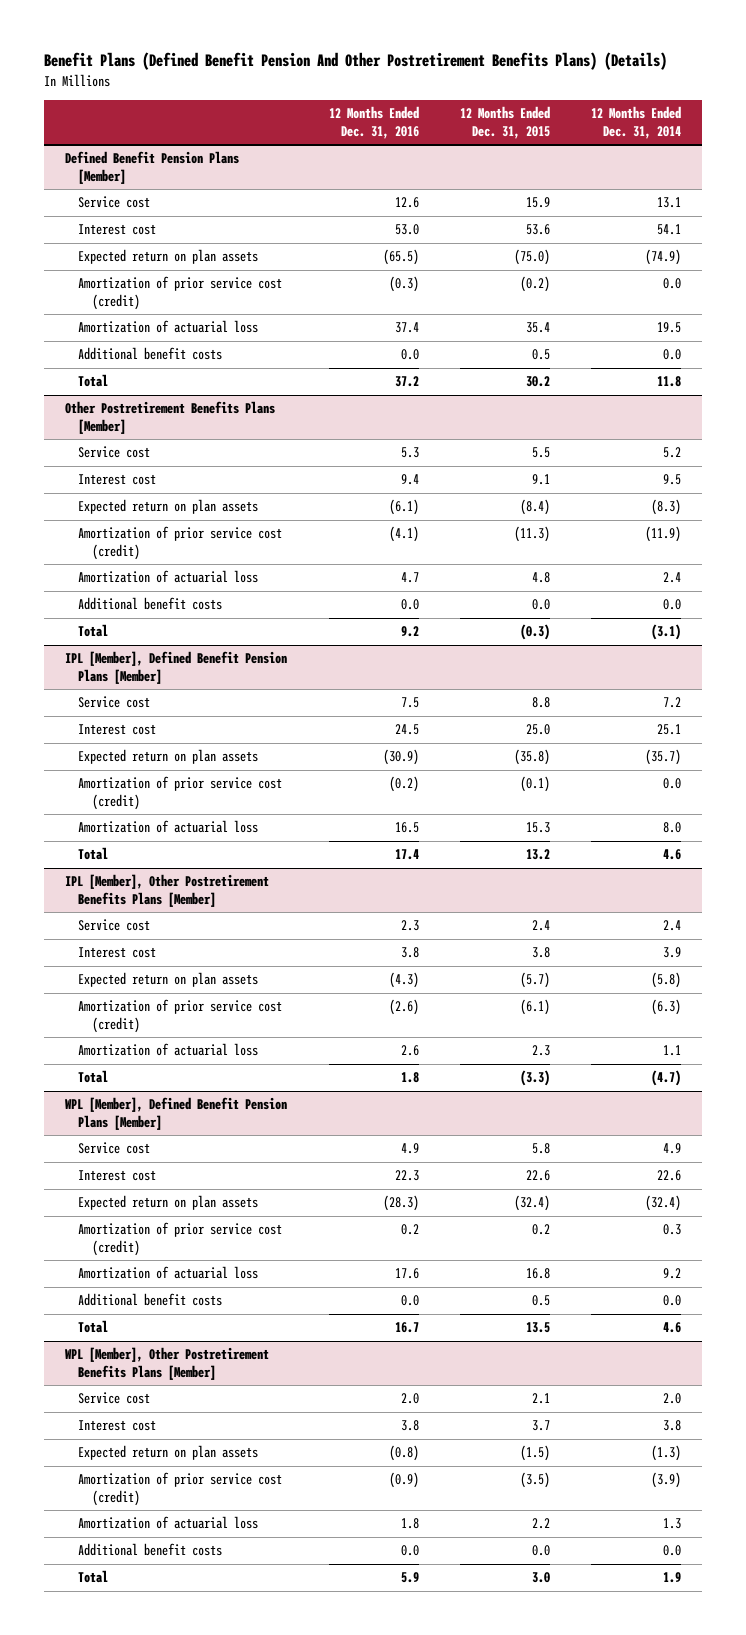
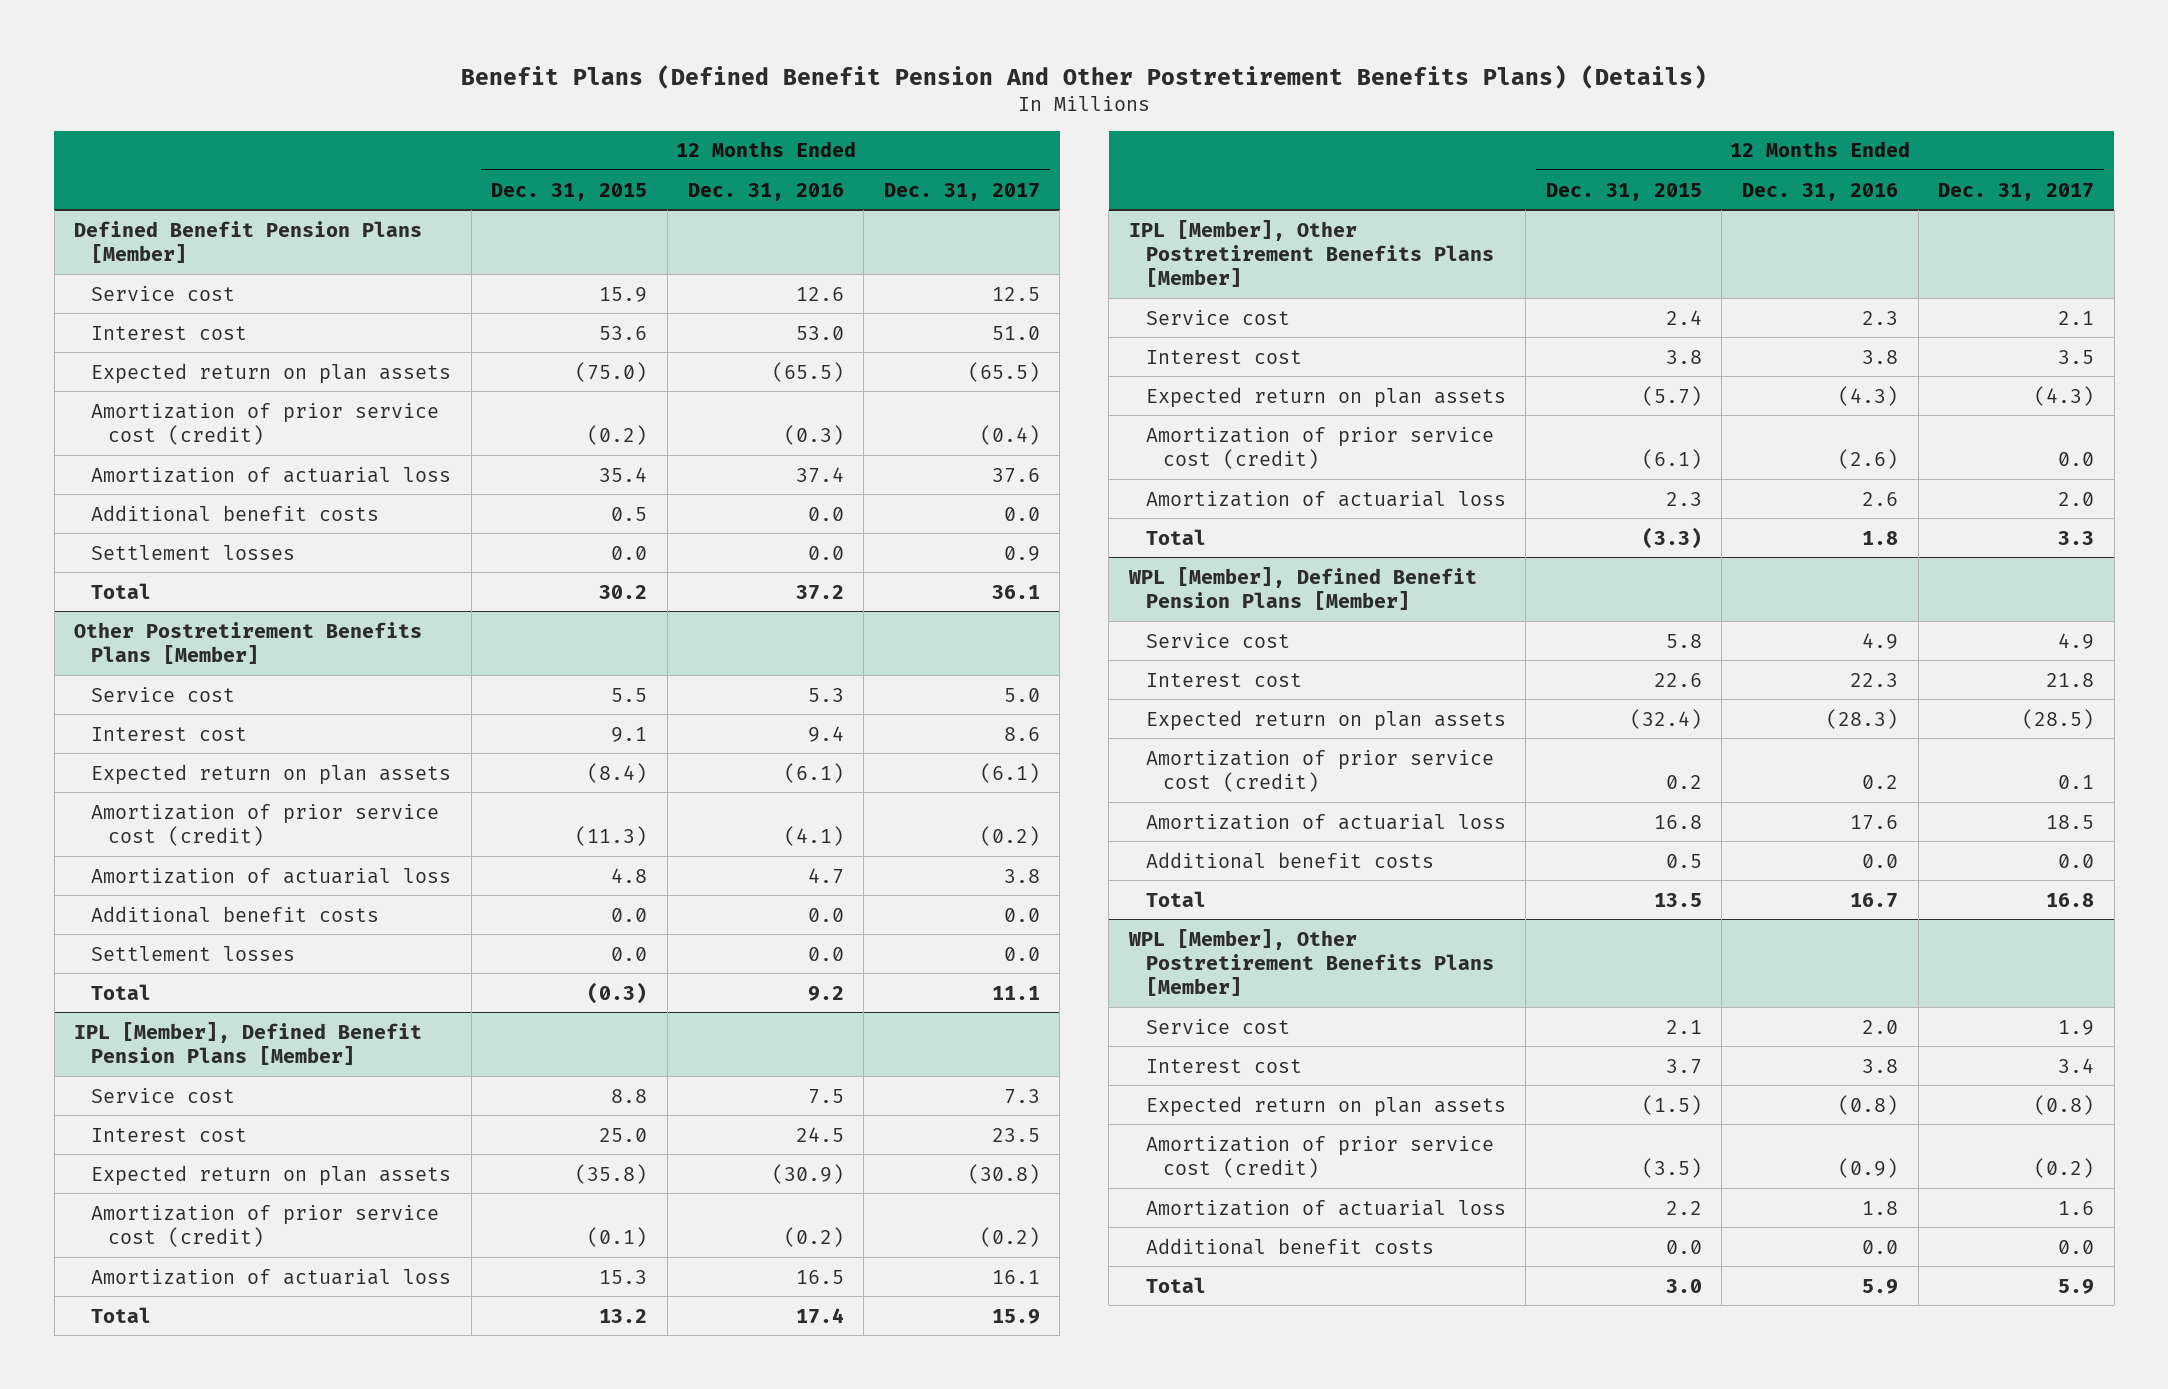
- | 12 Months Ended Dec. 31, 2016 | 12 Months Ended Dec. 31, 2015 | 12 Months Ended Dec. 31, 2014
+ | 12 Months Ended Dec. 31, 2015 | 12 Months Ended Dec. 31, 2016 | 12 Months Ended Dec. 31, 2017
@ Defined Benefit Pension Plans [Member]
+ Settlement losses | 0.0 | 0.0 | 0.9
@ Other Postretirement Benefits Plans [Member]
+ Settlement losses | 0.0 | 0.0 | 0.0

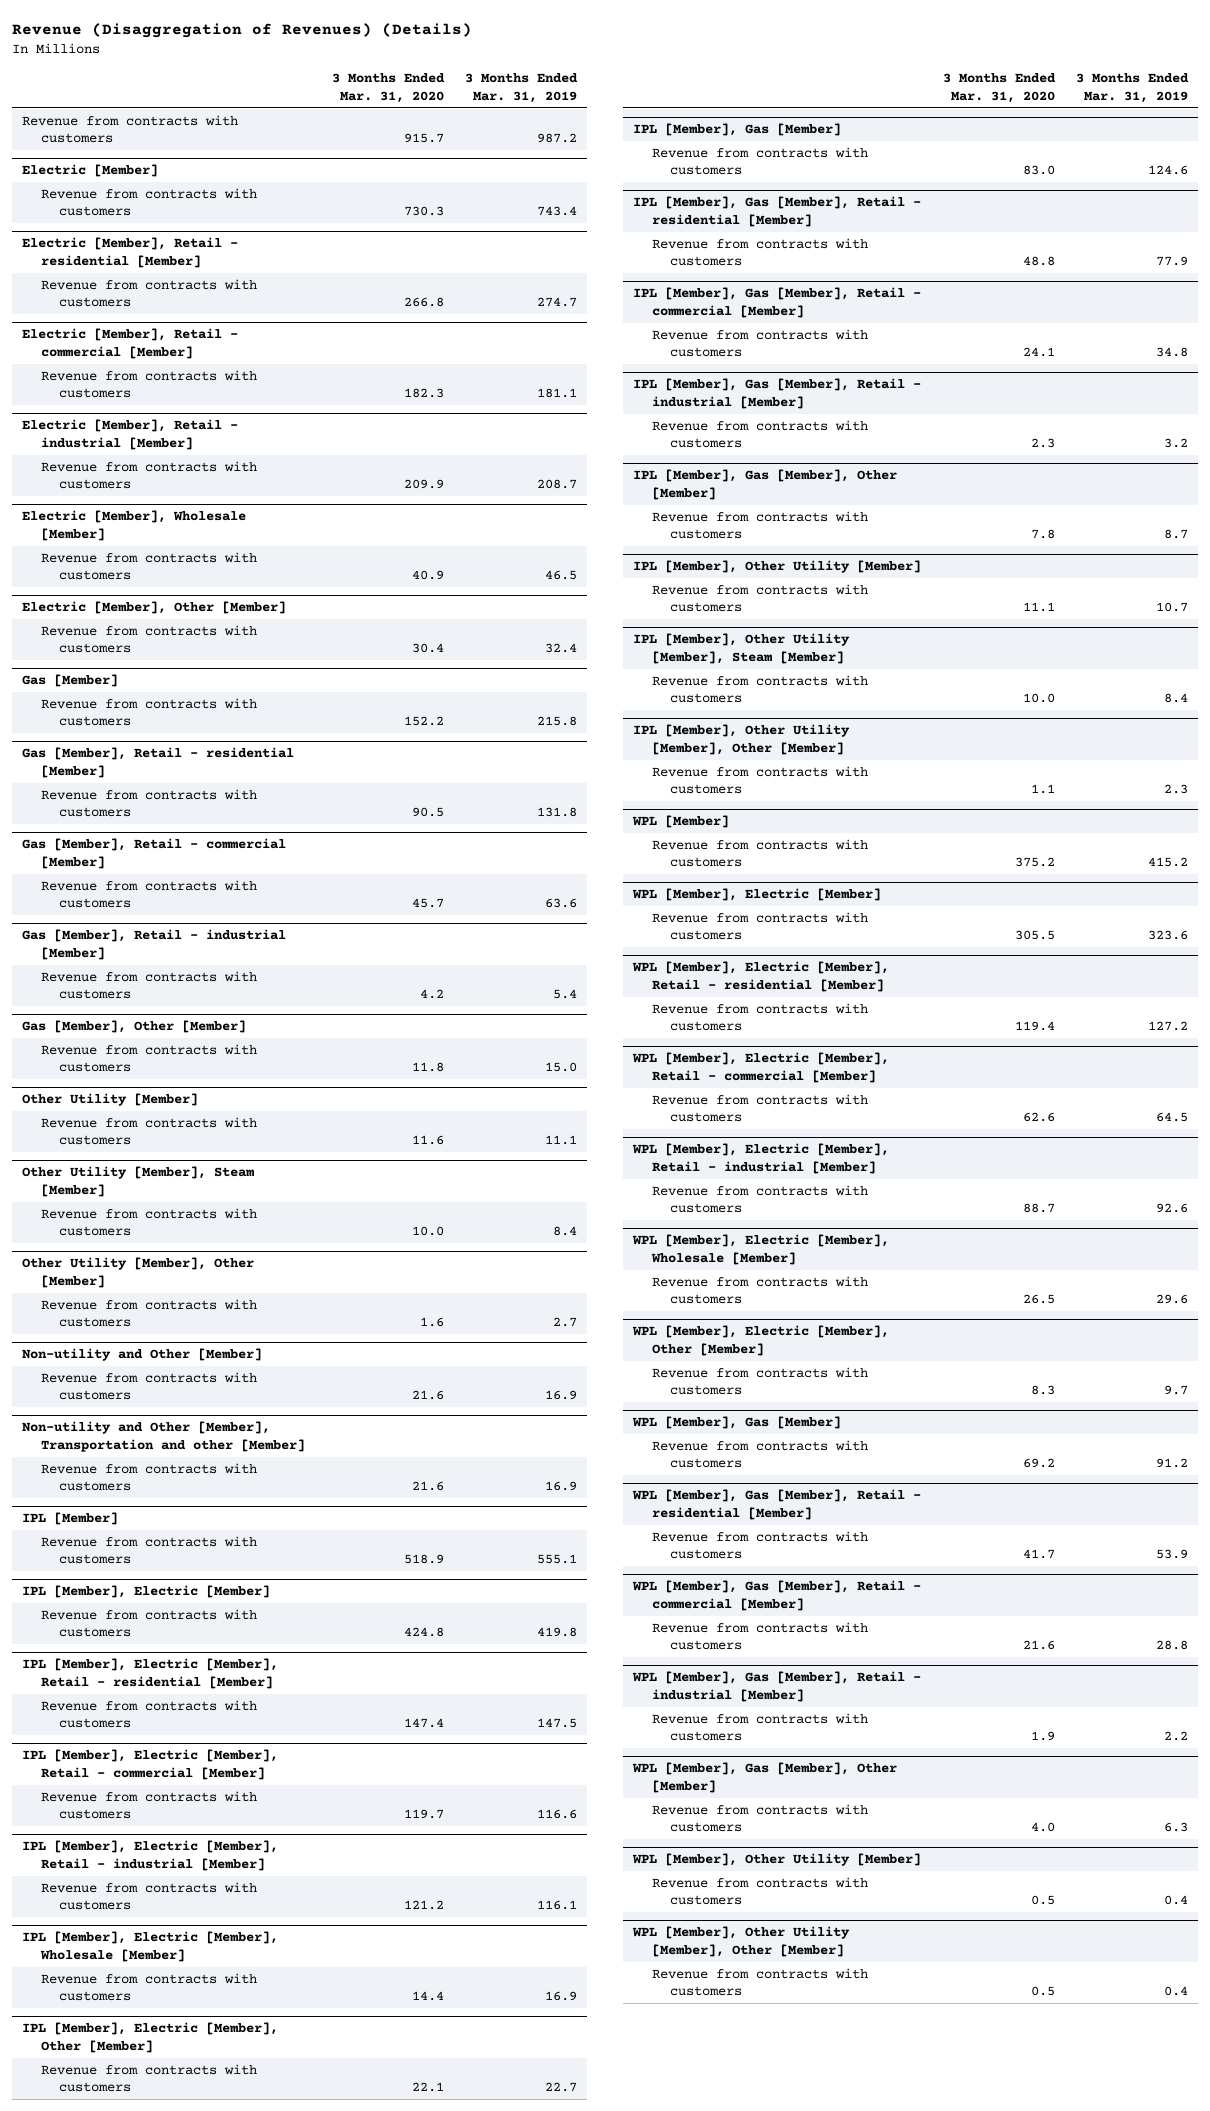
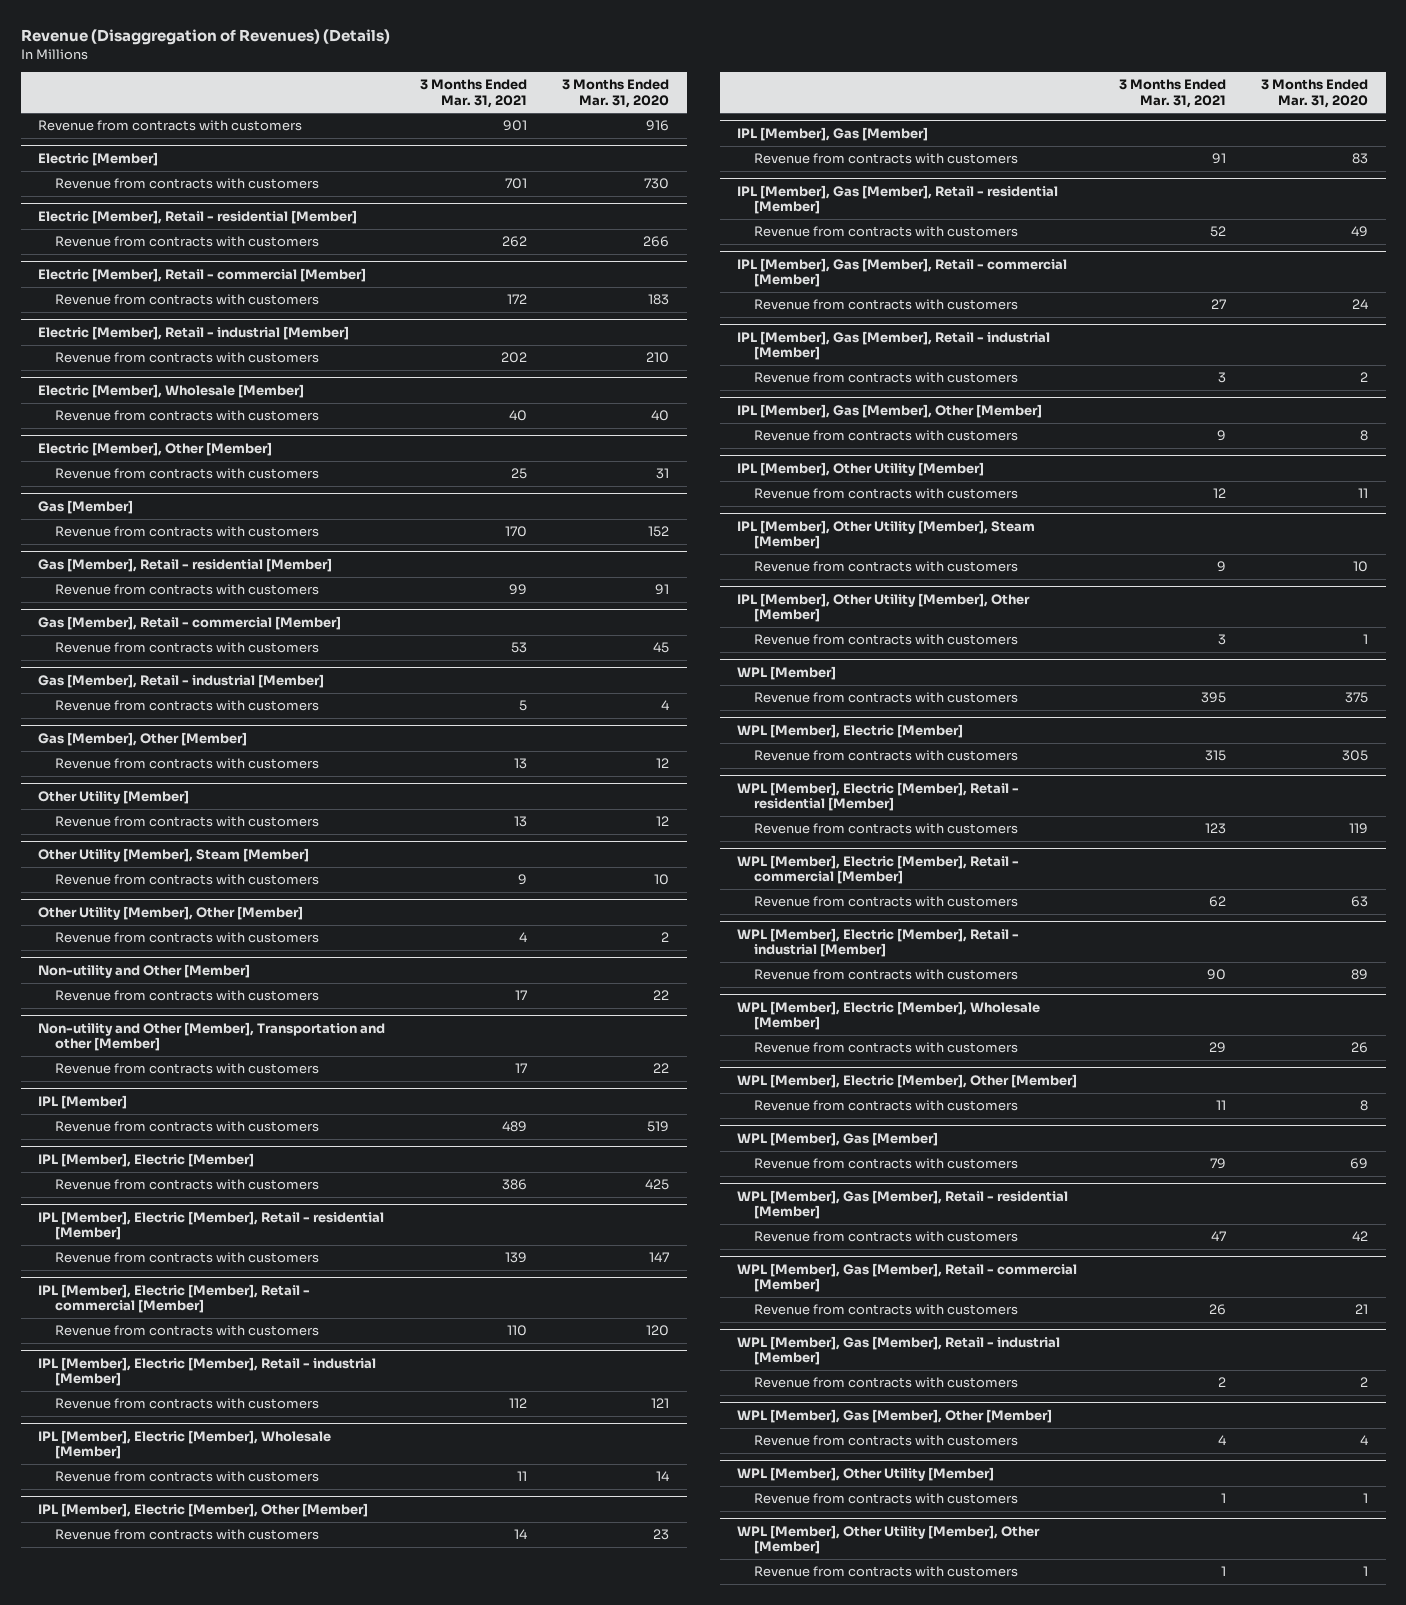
- | 3 Months Ended Mar. 31, 2020 | 3 Months Ended Mar. 31, 2019
+ | 3 Months Ended Mar. 31, 2021 | 3 Months Ended Mar. 31, 2020
- Revenue from contracts with customers | 915.7 | 987.2
+ Revenue from contracts with customers | 901 | 916
@ Electric [Member]
- Revenue from contracts with customers | 730.3 | 743.4
+ Revenue from contracts with customers | 701 | 730
@ Electric [Member], Retail - residential [Member]
- Revenue from contracts with customers | 266.8 | 274.7
+ Revenue from contracts with customers | 262 | 266
@ Electric [Member], Retail - commercial [Member]
- Revenue from contracts with customers | 182.3 | 181.1
+ Revenue from contracts with customers | 172 | 183
@ Electric [Member], Retail - industrial [Member]
- Revenue from contracts with customers | 209.9 | 208.7
+ Revenue from contracts with customers | 202 | 210
@ Electric [Member], Wholesale [Member]
- Revenue from contracts with customers | 40.9 | 46.5
+ Revenue from contracts with customers | 40 | 40
@ Electric [Member], Other [Member]
- Revenue from contracts with customers | 30.4 | 32.4
+ Revenue from contracts with customers | 25 | 31
@ Gas [Member]
- Revenue from contracts with customers | 152.2 | 215.8
+ Revenue from contracts with customers | 170 | 152
@ Gas [Member], Retail - residential [Member]
- Revenue from contracts with customers | 90.5 | 131.8
+ Revenue from contracts with customers | 99 | 91
@ Gas [Member], Retail - commercial [Member]
- Revenue from contracts with customers | 45.7 | 63.6
+ Revenue from contracts with customers | 53 | 45
@ Gas [Member], Retail - industrial [Member]
- Revenue from contracts with customers | 4.2 | 5.4
+ Revenue from contracts with customers | 5 | 4
@ Gas [Member], Other [Member]
- Revenue from contracts with customers | 11.8 | 15.0
+ Revenue from contracts with customers | 13 | 12
@ Other Utility [Member]
- Revenue from contracts with customers | 11.6 | 11.1
+ Revenue from contracts with customers | 13 | 12
@ Other Utility [Member], Steam [Member]
- Revenue from contracts with customers | 10.0 | 8.4
+ Revenue from contracts with customers | 9 | 10
@ Other Utility [Member], Other [Member]
- Revenue from contracts with customers | 1.6 | 2.7
+ Revenue from contracts with customers | 4 | 2
@ Non-utility and Other [Member]
- Revenue from contracts with customers | 21.6 | 16.9
+ Revenue from contracts with customers | 17 | 22
@ Non-utility and Other [Member], Transportation and other [Member]
- Revenue from contracts with customers | 21.6 | 16.9
+ Revenue from contracts with customers | 17 | 22
@ IPL [Member]
- Revenue from contracts with customers | 518.9 | 555.1
+ Revenue from contracts with customers | 489 | 519
@ IPL [Member], Electric [Member]
- Revenue from contracts with customers | 424.8 | 419.8
+ Revenue from contracts with customers | 386 | 425
@ IPL [Member], Electric [Member], Retail - residential [Member]
- Revenue from contracts with customers | 147.4 | 147.5
+ Revenue from contracts with customers | 139 | 147
@ IPL [Member], Electric [Member], Retail - commercial [Member]
- Revenue from contracts with customers | 119.7 | 116.6
+ Revenue from contracts with customers | 110 | 120
@ IPL [Member], Electric [Member], Retail - industrial [Member]
- Revenue from contracts with customers | 121.2 | 116.1
+ Revenue from contracts with customers | 112 | 121
@ IPL [Member], Electric [Member], Wholesale [Member]
- Revenue from contracts with customers | 14.4 | 16.9
+ Revenue from contracts with customers | 11 | 14
@ IPL [Member], Electric [Member], Other [Member]
- Revenue from contracts with customers | 22.1 | 22.7
+ Revenue from contracts with customers | 14 | 23
@ IPL [Member], Gas [Member]
- Revenue from contracts with customers | 83.0 | 124.6
+ Revenue from contracts with customers | 91 | 83
@ IPL [Member], Gas [Member], Retail - residential [Member]
- Revenue from contracts with customers | 48.8 | 77.9
+ Revenue from contracts with customers | 52 | 49
@ IPL [Member], Gas [Member], Retail - commercial [Member]
- Revenue from contracts with customers | 24.1 | 34.8
+ Revenue from contracts with customers | 27 | 24
@ IPL [Member], Gas [Member], Retail - industrial [Member]
- Revenue from contracts with customers | 2.3 | 3.2
+ Revenue from contracts with customers | 3 | 2
@ IPL [Member], Gas [Member], Other [Member]
- Revenue from contracts with customers | 7.8 | 8.7
+ Revenue from contracts with customers | 9 | 8
@ IPL [Member], Other Utility [Member]
- Revenue from contracts with customers | 11.1 | 10.7
+ Revenue from contracts with customers | 12 | 11
@ IPL [Member], Other Utility [Member], Steam [Member]
- Revenue from contracts with customers | 10.0 | 8.4
+ Revenue from contracts with customers | 9 | 10
@ IPL [Member], Other Utility [Member], Other [Member]
- Revenue from contracts with customers | 1.1 | 2.3
+ Revenue from contracts with customers | 3 | 1
@ WPL [Member]
- Revenue from contracts with customers | 375.2 | 415.2
+ Revenue from contracts with customers | 395 | 375
@ WPL [Member], Electric [Member]
- Revenue from contracts with customers | 305.5 | 323.6
+ Revenue from contracts with customers | 315 | 305
@ WPL [Member], Electric [Member], Retail - residential [Member]
- Revenue from contracts with customers | 119.4 | 127.2
+ Revenue from contracts with customers | 123 | 119
@ WPL [Member], Electric [Member], Retail - commercial [Member]
- Revenue from contracts with customers | 62.6 | 64.5
+ Revenue from contracts with customers | 62 | 63
@ WPL [Member], Electric [Member], Retail - industrial [Member]
- Revenue from contracts with customers | 88.7 | 92.6
+ Revenue from contracts with customers | 90 | 89
@ WPL [Member], Electric [Member], Wholesale [Member]
- Revenue from contracts with customers | 26.5 | 29.6
+ Revenue from contracts with customers | 29 | 26
@ WPL [Member], Electric [Member], Other [Member]
- Revenue from contracts with customers | 8.3 | 9.7
+ Revenue from contracts with customers | 11 | 8
@ WPL [Member], Gas [Member]
- Revenue from contracts with customers | 69.2 | 91.2
+ Revenue from contracts with customers | 79 | 69
@ WPL [Member], Gas [Member], Retail - residential [Member]
- Revenue from contracts with customers | 41.7 | 53.9
+ Revenue from contracts with customers | 47 | 42
@ WPL [Member], Gas [Member], Retail - commercial [Member]
- Revenue from contracts with customers | 21.6 | 28.8
+ Revenue from contracts with customers | 26 | 21
@ WPL [Member], Gas [Member], Retail - industrial [Member]
- Revenue from contracts with customers | 1.9 | 2.2
+ Revenue from contracts with customers | 2 | 2
@ WPL [Member], Gas [Member], Other [Member]
- Revenue from contracts with customers | 4.0 | 6.3
+ Revenue from contracts with customers | 4 | 4
@ WPL [Member], Other Utility [Member]
- Revenue from contracts with customers | 0.5 | 0.4
+ Revenue from contracts with customers | 1 | 1
@ WPL [Member], Other Utility [Member], Other [Member]
- Revenue from contracts with customers | 0.5 | 0.4
+ Revenue from contracts with customers | 1 | 1

